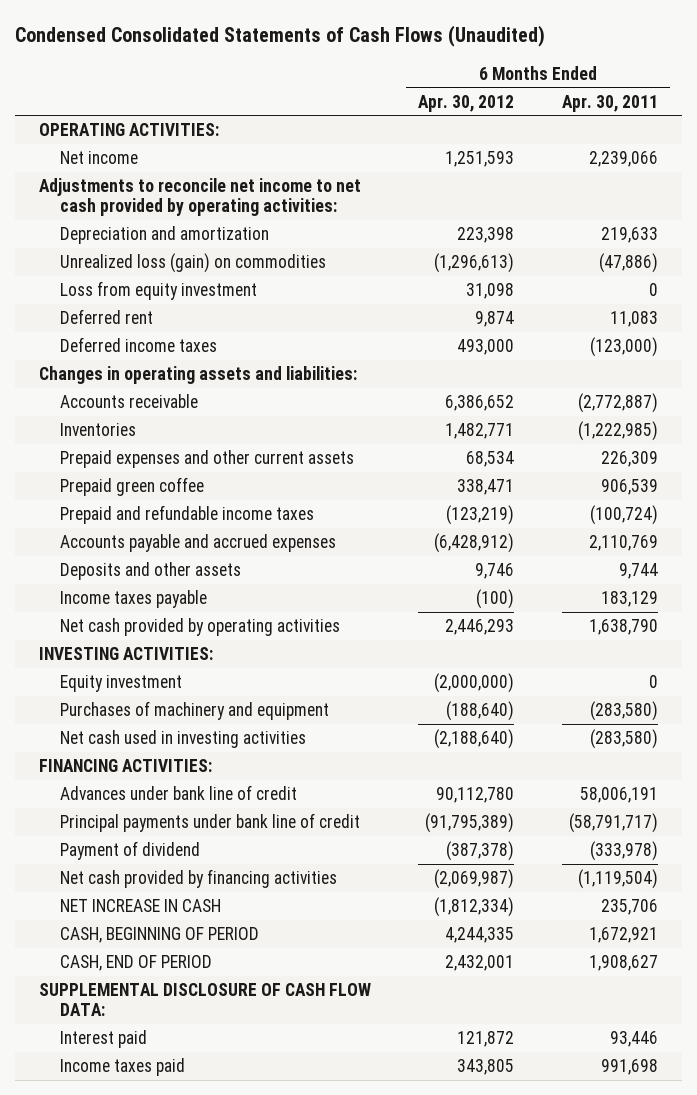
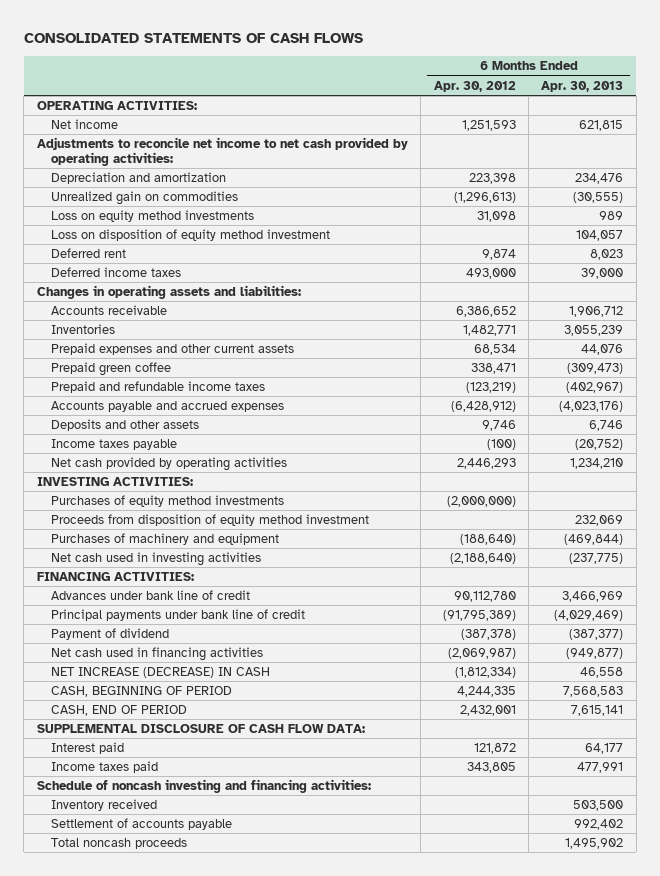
- Condensed Consolidated Statements of Cash Flows (Unaudited)
+ CONSOLIDATED STATEMENTS OF CASH FLOWS
- | 6 Months Ended Apr. 30, 2012 | 6 Months Ended Apr. 30, 2011
+ | 6 Months Ended Apr. 30, 2012 | 6 Months Ended Apr. 30, 2013
- Unrealized loss (gain) on commodities | (1,296,613) | (47,886)
- Loss from equity investment | 31,098 | 0
+ Unrealized gain on commodities | (1,296,613) | (30,555)
+ Loss on equity method investments | 31,098 | 989
+ Loss on disposition of equity method investment | | 104,057
- Equity investment | (2,000,000) | 0
+ Purchases of equity method investments | (2,000,000) |
+ Proceeds from disposition of equity method investment | | 232,069
- Net cash provided by financing activities | (2,069,987) | (1,119,504)
- NET INCREASE IN CASH | (1,812,334) | 235,706
+ Net cash used in financing activities | (2,069,987) | (949,877)
+ NET INCREASE (DECREASE) IN CASH | (1,812,334) | 46,558
+ Schedule of noncash investing and financing activities:
+ Inventory received | | 503,500
+ Settlement of accounts payable | | 992,402
+ Total noncash proceeds | | 1,495,902

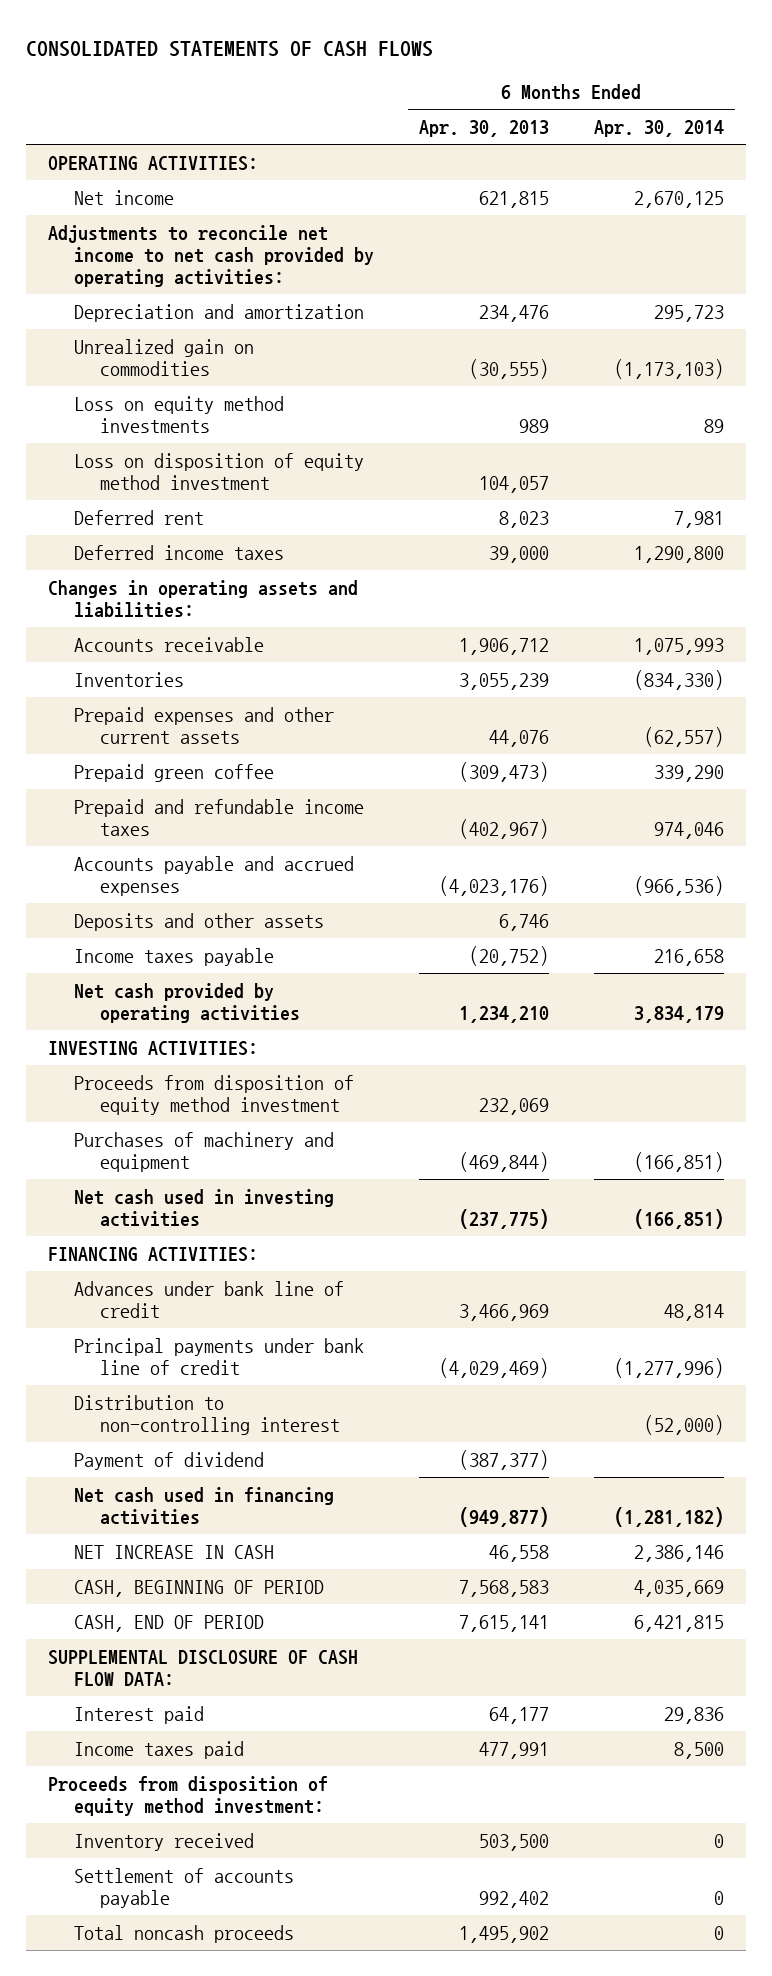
- | 6 Months Ended Apr. 30, 2012 | 6 Months Ended Apr. 30, 2013
+ | 6 Months Ended Apr. 30, 2013 | 6 Months Ended Apr. 30, 2014
- Purchases of equity method investments | (2,000,000) |
+ Distribution to non-controlling interest | | (52,000)
- NET INCREASE (DECREASE) IN CASH | (1,812,334) | 46,558
+ NET INCREASE IN CASH | 46,558 | 2,386,146
- Schedule of noncash investing and financing activities:
+ Proceeds from disposition of equity method investment:

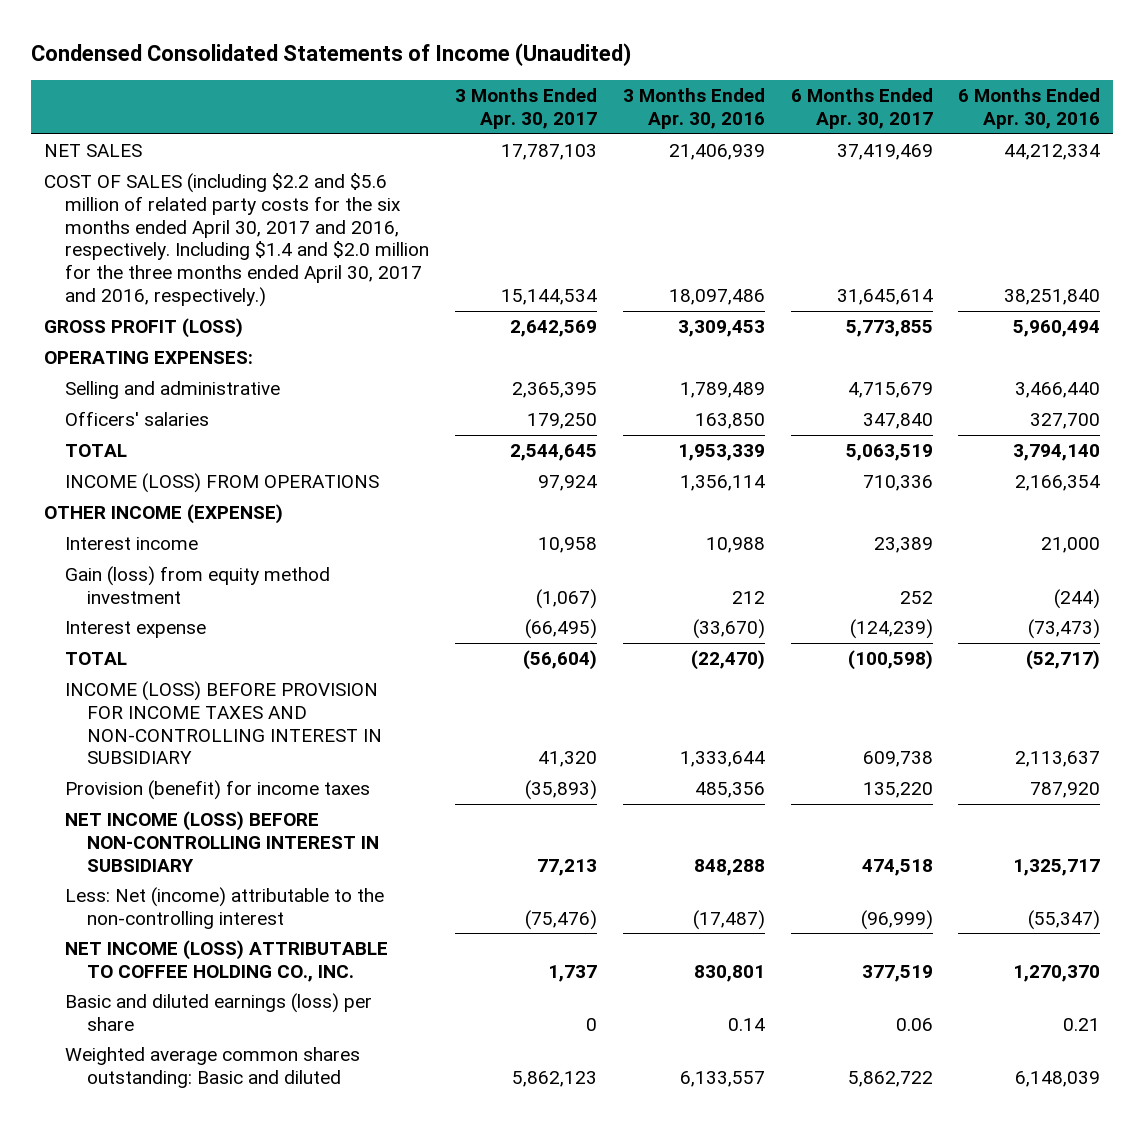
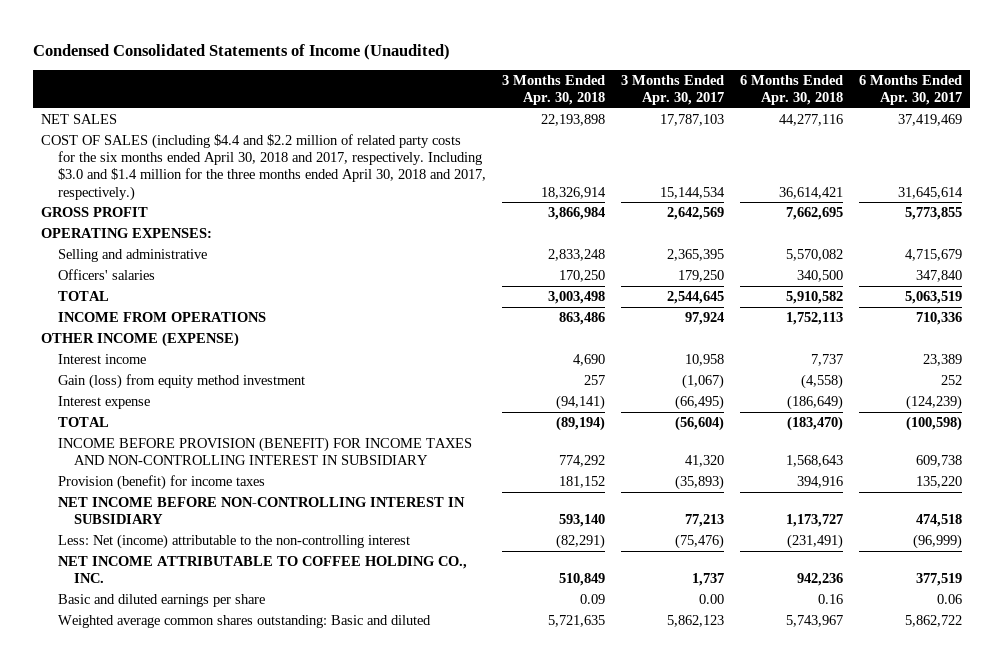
- | 3 Months Ended Apr. 30, 2017 | 3 Months Ended Apr. 30, 2016 | 6 Months Ended Apr. 30, 2017 | 6 Months Ended Apr. 30, 2016
+ | 3 Months Ended Apr. 30, 2018 | 3 Months Ended Apr. 30, 2017 | 6 Months Ended Apr. 30, 2018 | 6 Months Ended Apr. 30, 2017
- COST OF SALES (including $2.2 and $5.6 million of related party costs for the six months ended April 30, 2017 and 2016, respectively. Including $1.4 and $2.0 million for the three months ended April 30, 2017 and 2016, respectively.) | 15,144,534 | 18,097,486 | 31,645,614 | 38,251,840
- GROSS PROFIT (LOSS) | 2,642,569 | 3,309,453 | 5,773,855 | 5,960,494
+ COST OF SALES (including $4.4 and $2.2 million of related party costs for the six months ended April 30, 2018 and 2017, respectively. Including $3.0 and $1.4 million for the three months ended April 30, 2018 and 2017, respectively.) | 18,326,914 | 15,144,534 | 36,614,421 | 31,645,614
+ GROSS PROFIT | 3,866,984 | 2,642,569 | 7,662,695 | 5,773,855
- INCOME (LOSS) FROM OPERATIONS | 97,924 | 1,356,114 | 710,336 | 2,166,354
+ INCOME FROM OPERATIONS | 863,486 | 97,924 | 1,752,113 | 710,336
- INCOME (LOSS) BEFORE PROVISION FOR INCOME TAXES AND NON-CONTROLLING INTEREST IN SUBSIDIARY | 41,320 | 1,333,644 | 609,738 | 2,113,637
+ INCOME BEFORE PROVISION (BENEFIT) FOR INCOME TAXES AND NON-CONTROLLING INTEREST IN SUBSIDIARY | 774,292 | 41,320 | 1,568,643 | 609,738
- NET INCOME (LOSS) BEFORE NON-CONTROLLING INTEREST IN SUBSIDIARY | 77,213 | 848,288 | 474,518 | 1,325,717
+ NET INCOME BEFORE NON-CONTROLLING INTEREST IN SUBSIDIARY | 593,140 | 77,213 | 1,173,727 | 474,518
- NET INCOME (LOSS) ATTRIBUTABLE TO COFFEE HOLDING CO., INC. | 1,737 | 830,801 | 377,519 | 1,270,370
- Basic and diluted earnings (loss) per share | 0 | 0.14 | 0.06 | 0.21
+ NET INCOME ATTRIBUTABLE TO COFFEE HOLDING CO., INC. | 510,849 | 1,737 | 942,236 | 377,519
+ Basic and diluted earnings per share | 0.09 | 0.00 | 0.16 | 0.06

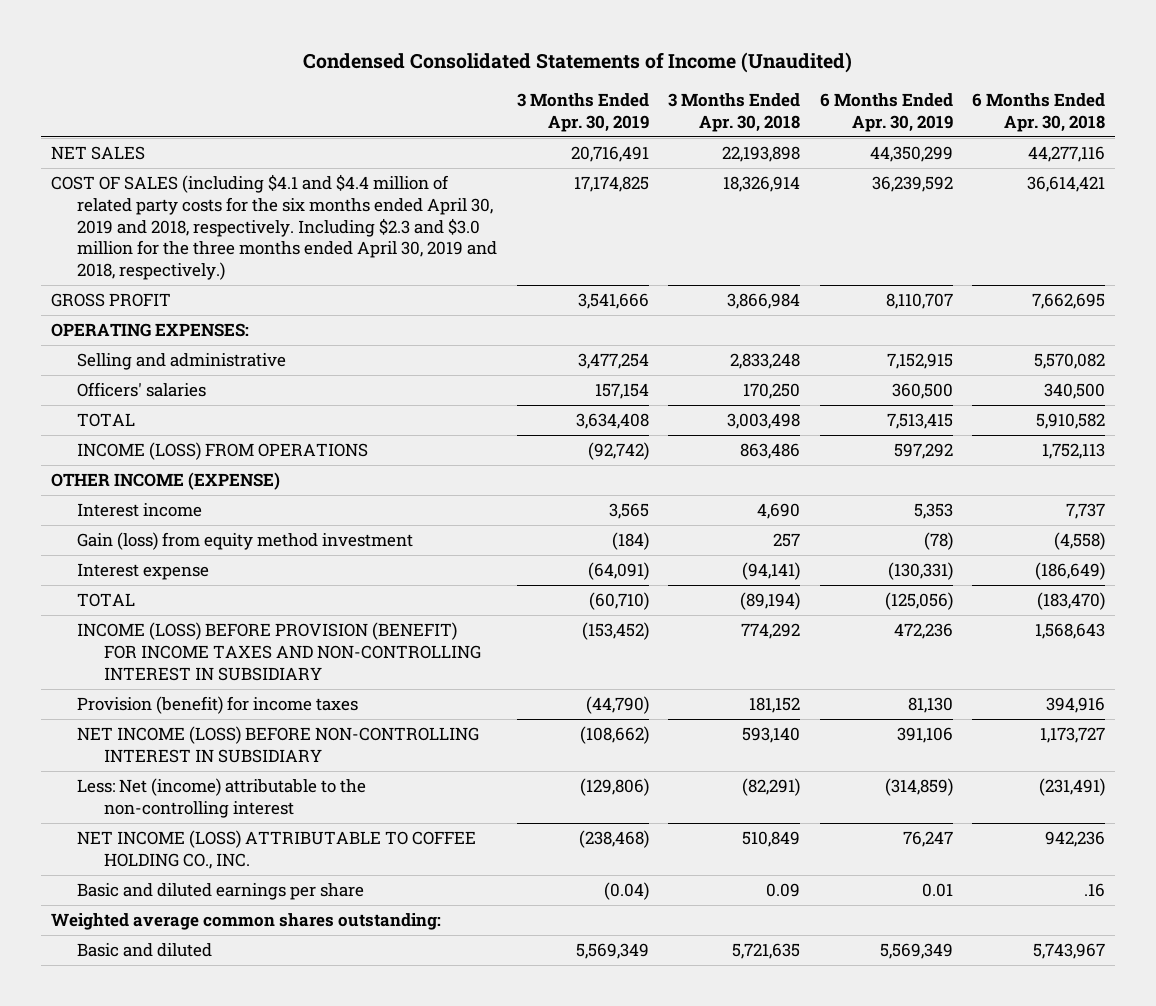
- | 3 Months Ended Apr. 30, 2018 | 3 Months Ended Apr. 30, 2017 | 6 Months Ended Apr. 30, 2018 | 6 Months Ended Apr. 30, 2017
+ | 3 Months Ended Apr. 30, 2019 | 3 Months Ended Apr. 30, 2018 | 6 Months Ended Apr. 30, 2019 | 6 Months Ended Apr. 30, 2018
- COST OF SALES (including $4.4 and $2.2 million of related party costs for the six months ended April 30, 2018 and 2017, respectively. Including $3.0 and $1.4 million for the three months ended April 30, 2018 and 2017, respectively.) | 18,326,914 | 15,144,534 | 36,614,421 | 31,645,614
+ COST OF SALES (including $4.1 and $4.4 million of related party costs for the six months ended April 30, 2019 and 2018, respectively. Including $2.3 and $3.0 million for the three months ended April 30, 2019 and 2018, respectively.) | 17,174,825 | 18,326,914 | 36,239,592 | 36,614,421
- INCOME FROM OPERATIONS | 863,486 | 97,924 | 1,752,113 | 710,336
+ INCOME (LOSS) FROM OPERATIONS | (92,742) | 863,486 | 597,292 | 1,752,113
- INCOME BEFORE PROVISION (BENEFIT) FOR INCOME TAXES AND NON-CONTROLLING INTEREST IN SUBSIDIARY | 774,292 | 41,320 | 1,568,643 | 609,738
+ INCOME (LOSS) BEFORE PROVISION (BENEFIT) FOR INCOME TAXES AND NON-CONTROLLING INTEREST IN SUBSIDIARY | (153,452) | 774,292 | 472,236 | 1,568,643
- NET INCOME BEFORE NON-CONTROLLING INTEREST IN SUBSIDIARY | 593,140 | 77,213 | 1,173,727 | 474,518
+ NET INCOME (LOSS) BEFORE NON-CONTROLLING INTEREST IN SUBSIDIARY | (108,662) | 593,140 | 391,106 | 1,173,727
- NET INCOME ATTRIBUTABLE TO COFFEE HOLDING CO., INC. | 510,849 | 1,737 | 942,236 | 377,519
- Basic and diluted earnings per share | 0.09 | 0.00 | 0.16 | 0.06
- Weighted average common shares outstanding: Basic and diluted | 5,721,635 | 5,862,123 | 5,743,967 | 5,862,722
+ NET INCOME (LOSS) ATTRIBUTABLE TO COFFEE HOLDING CO., INC. | (238,468) | 510,849 | 76,247 | 942,236
+ Basic and diluted earnings per share | (0.04) | 0.09 | 0.01 | .16
+ Weighted average common shares outstanding:
+ Basic and diluted | 5,569,349 | 5,721,635 | 5,569,349 | 5,743,967

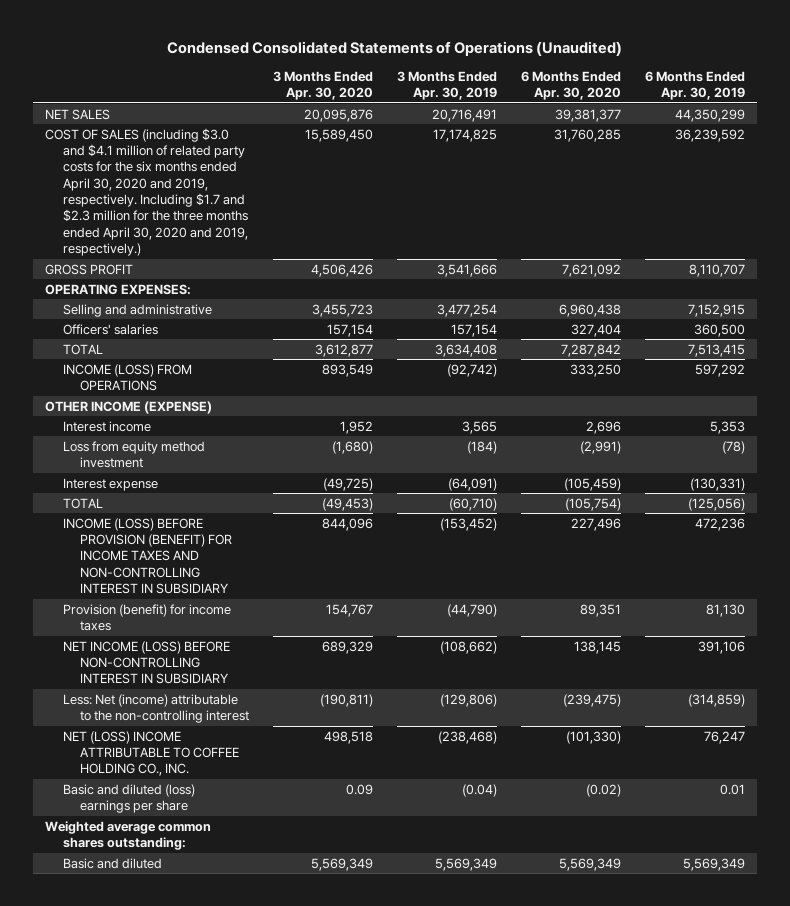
- Condensed Consolidated Statements of Income (Unaudited)
+ Condensed Consolidated Statements of Operations (Unaudited)
- | 3 Months Ended Apr. 30, 2019 | 3 Months Ended Apr. 30, 2018 | 6 Months Ended Apr. 30, 2019 | 6 Months Ended Apr. 30, 2018
+ | 3 Months Ended Apr. 30, 2020 | 3 Months Ended Apr. 30, 2019 | 6 Months Ended Apr. 30, 2020 | 6 Months Ended Apr. 30, 2019
- COST OF SALES (including $4.1 and $4.4 million of related party costs for the six months ended April 30, 2019 and 2018, respectively. Including $2.3 and $3.0 million for the three months ended April 30, 2019 and 2018, respectively.) | 17,174,825 | 18,326,914 | 36,239,592 | 36,614,421
+ COST OF SALES (including $3.0 and $4.1 million of related party costs for the six months ended April 30, 2020 and 2019, respectively. Including $1.7 and $2.3 million for the three months ended April 30, 2020 and 2019, respectively.) | 15,589,450 | 17,174,825 | 31,760,285 | 36,239,592
- Gain (loss) from equity method investment | (184) | 257 | (78) | (4,558)
+ Loss from equity method investment | (1,680) | (184) | (2,991) | (78)
- NET INCOME (LOSS) ATTRIBUTABLE TO COFFEE HOLDING CO., INC. | (238,468) | 510,849 | 76,247 | 942,236
- Basic and diluted earnings per share | (0.04) | 0.09 | 0.01 | .16
+ NET (LOSS) INCOME ATTRIBUTABLE TO COFFEE HOLDING CO., INC. | 498,518 | (238,468) | (101,330) | 76,247
+ Basic and diluted (loss) earnings per share | 0.09 | (0.04) | (0.02) | 0.01

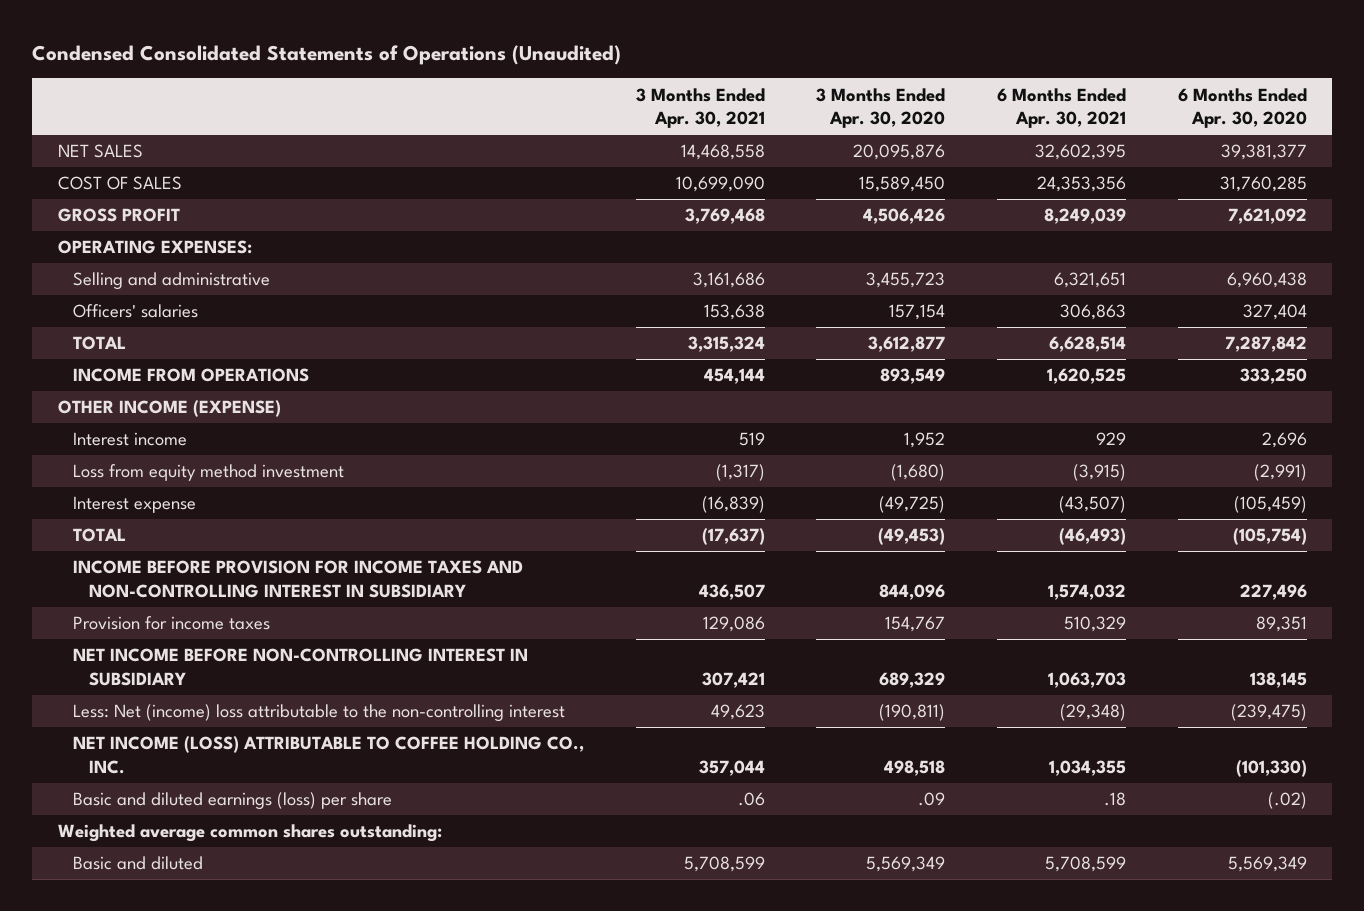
- | 3 Months Ended Apr. 30, 2020 | 3 Months Ended Apr. 30, 2019 | 6 Months Ended Apr. 30, 2020 | 6 Months Ended Apr. 30, 2019
+ | 3 Months Ended Apr. 30, 2021 | 3 Months Ended Apr. 30, 2020 | 6 Months Ended Apr. 30, 2021 | 6 Months Ended Apr. 30, 2020
- COST OF SALES (including $3.0 and $4.1 million of related party costs for the six months ended April 30, 2020 and 2019, respectively. Including $1.7 and $2.3 million for the three months ended April 30, 2020 and 2019, respectively.) | 15,589,450 | 17,174,825 | 31,760,285 | 36,239,592
+ COST OF SALES | 10,699,090 | 15,589,450 | 24,353,356 | 31,760,285
- INCOME (LOSS) FROM OPERATIONS | 893,549 | (92,742) | 333,250 | 597,292
+ INCOME FROM OPERATIONS | 454,144 | 893,549 | 1,620,525 | 333,250
- INCOME (LOSS) BEFORE PROVISION (BENEFIT) FOR INCOME TAXES AND NON-CONTROLLING INTEREST IN SUBSIDIARY | 844,096 | (153,452) | 227,496 | 472,236
- Provision (benefit) for income taxes | 154,767 | (44,790) | 89,351 | 81,130
- NET INCOME (LOSS) BEFORE NON-CONTROLLING INTEREST IN SUBSIDIARY | 689,329 | (108,662) | 138,145 | 391,106
- Less: Net (income) attributable to the non-controlling interest | (190,811) | (129,806) | (239,475) | (314,859)
- NET (LOSS) INCOME ATTRIBUTABLE TO COFFEE HOLDING CO., INC. | 498,518 | (238,468) | (101,330) | 76,247
- Basic and diluted (loss) earnings per share | 0.09 | (0.04) | (0.02) | 0.01
+ INCOME BEFORE PROVISION FOR INCOME TAXES AND NON-CONTROLLING INTEREST IN SUBSIDIARY | 436,507 | 844,096 | 1,574,032 | 227,496
+ Provision for income taxes | 129,086 | 154,767 | 510,329 | 89,351
+ NET INCOME BEFORE NON-CONTROLLING INTEREST IN SUBSIDIARY | 307,421 | 689,329 | 1,063,703 | 138,145
+ Less: Net (income) loss attributable to the non-controlling interest | 49,623 | (190,811) | (29,348) | (239,475)
+ NET INCOME (LOSS) ATTRIBUTABLE TO COFFEE HOLDING CO., INC. | 357,044 | 498,518 | 1,034,355 | (101,330)
+ Basic and diluted earnings (loss) per share | .06 | .09 | .18 | (.02)

